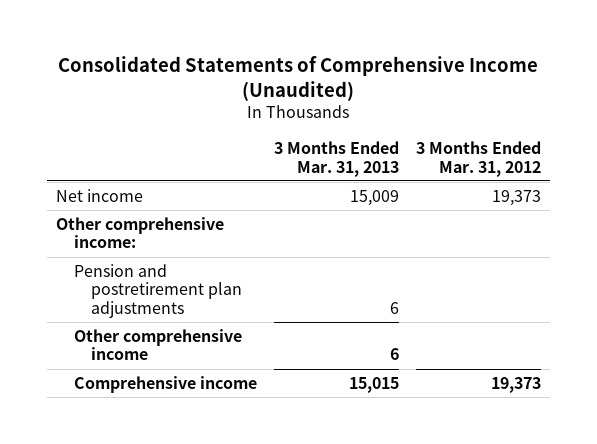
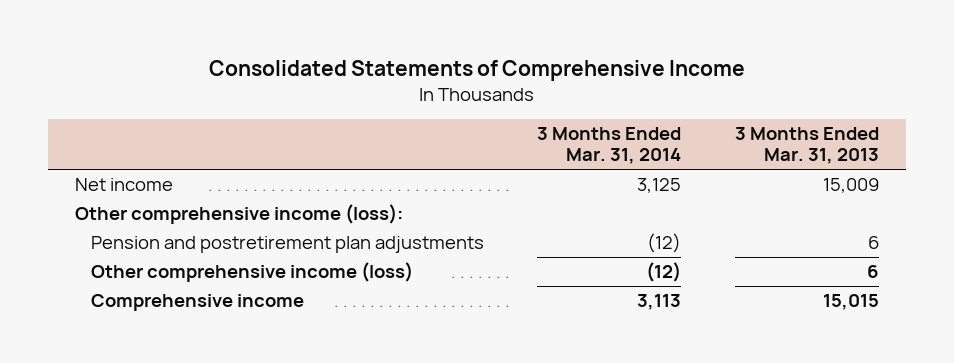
- Consolidated Statements of Comprehensive Income (Unaudited)
+ Consolidated Statements of Comprehensive Income
- | 3 Months Ended Mar. 31, 2013 | 3 Months Ended Mar. 31, 2012
+ | 3 Months Ended Mar. 31, 2014 | 3 Months Ended Mar. 31, 2013
- Other comprehensive income:
+ Other comprehensive income (loss):
- Other comprehensive income | 6 |
+ Other comprehensive income (loss) | (12) | 6

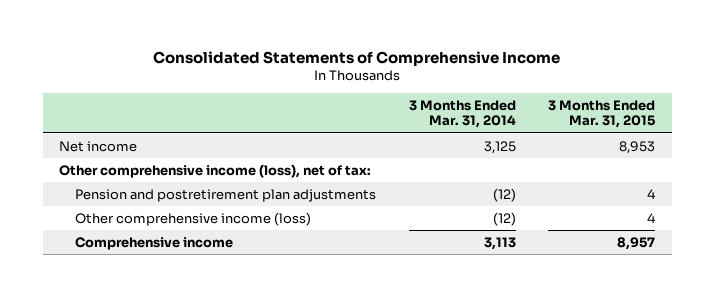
- | 3 Months Ended Mar. 31, 2014 | 3 Months Ended Mar. 31, 2013
+ | 3 Months Ended Mar. 31, 2014 | 3 Months Ended Mar. 31, 2015
- Other comprehensive income (loss):
+ Other comprehensive income (loss), net of tax:

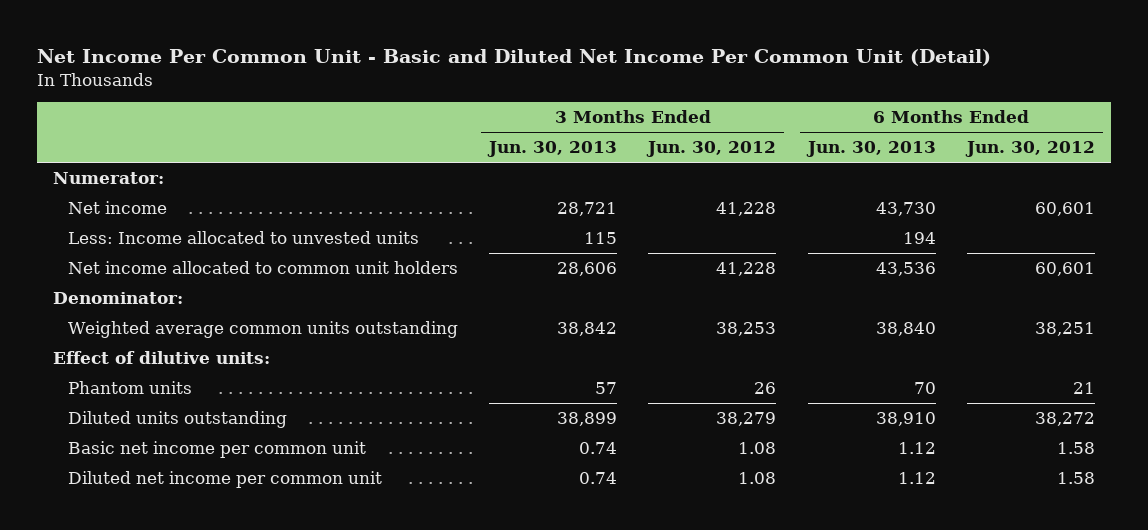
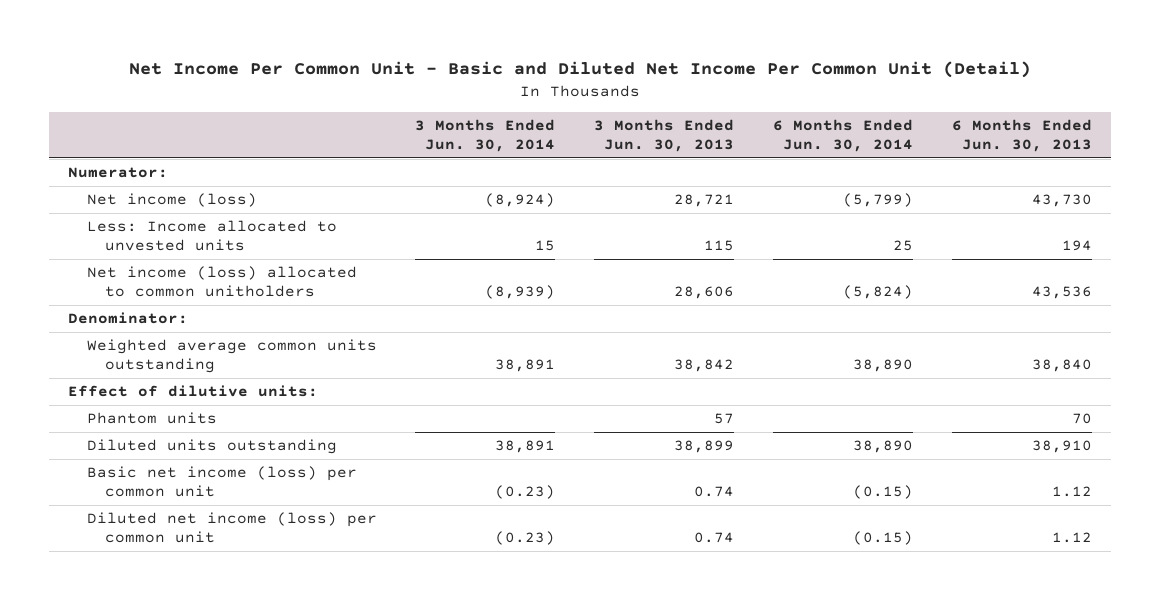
- | 3 Months Ended Jun. 30, 2013 | 3 Months Ended Jun. 30, 2012 | 6 Months Ended Jun. 30, 2013 | 6 Months Ended Jun. 30, 2012
+ | 3 Months Ended Jun. 30, 2014 | 3 Months Ended Jun. 30, 2013 | 6 Months Ended Jun. 30, 2014 | 6 Months Ended Jun. 30, 2013
- Net income | 28,721 | 41,228 | 43,730 | 60,601
+ Net income (loss) | (8,924) | 28,721 | (5,799) | 43,730
- Net income allocated to common unit holders | 28,606 | 41,228 | 43,536 | 60,601
+ Net income (loss) allocated to common unitholders | (8,939) | 28,606 | (5,824) | 43,536
- Basic net income per common unit | 0.74 | 1.08 | 1.12 | 1.58
- Diluted net income per common unit | 0.74 | 1.08 | 1.12 | 1.58
+ Basic net income (loss) per common unit | (0.23) | 0.74 | (0.15) | 1.12
+ Diluted net income (loss) per common unit | (0.23) | 0.74 | (0.15) | 1.12

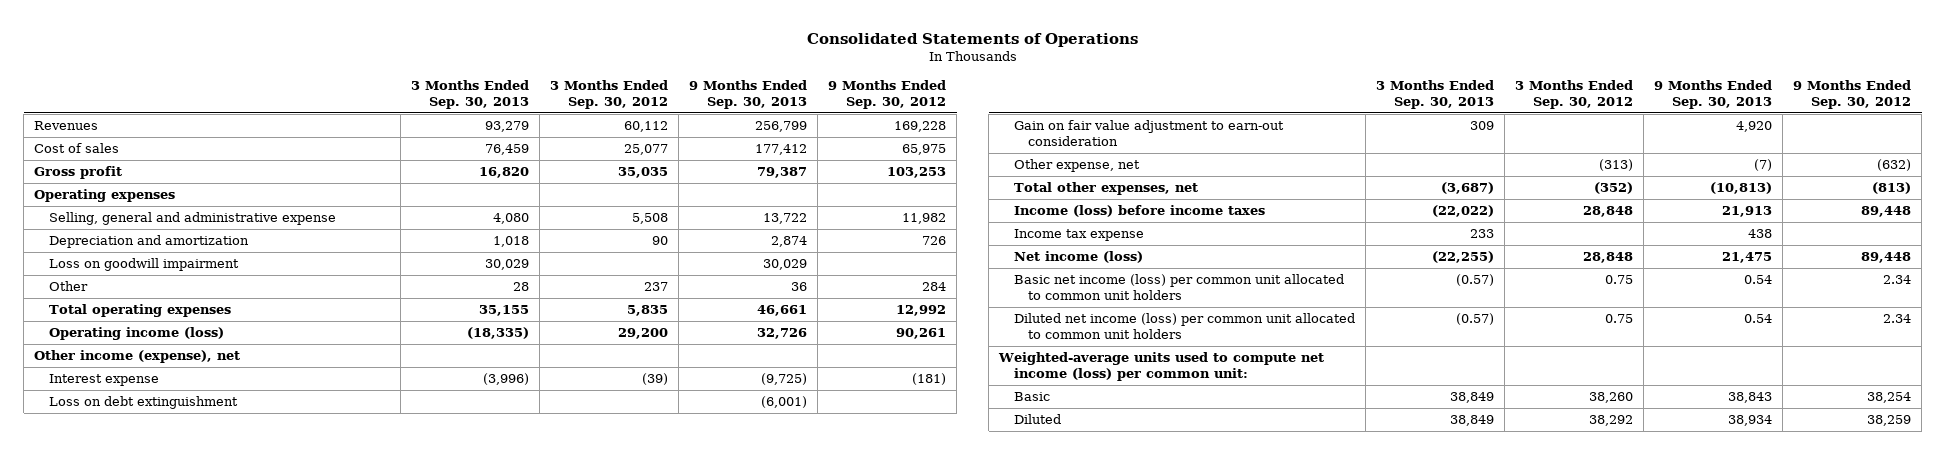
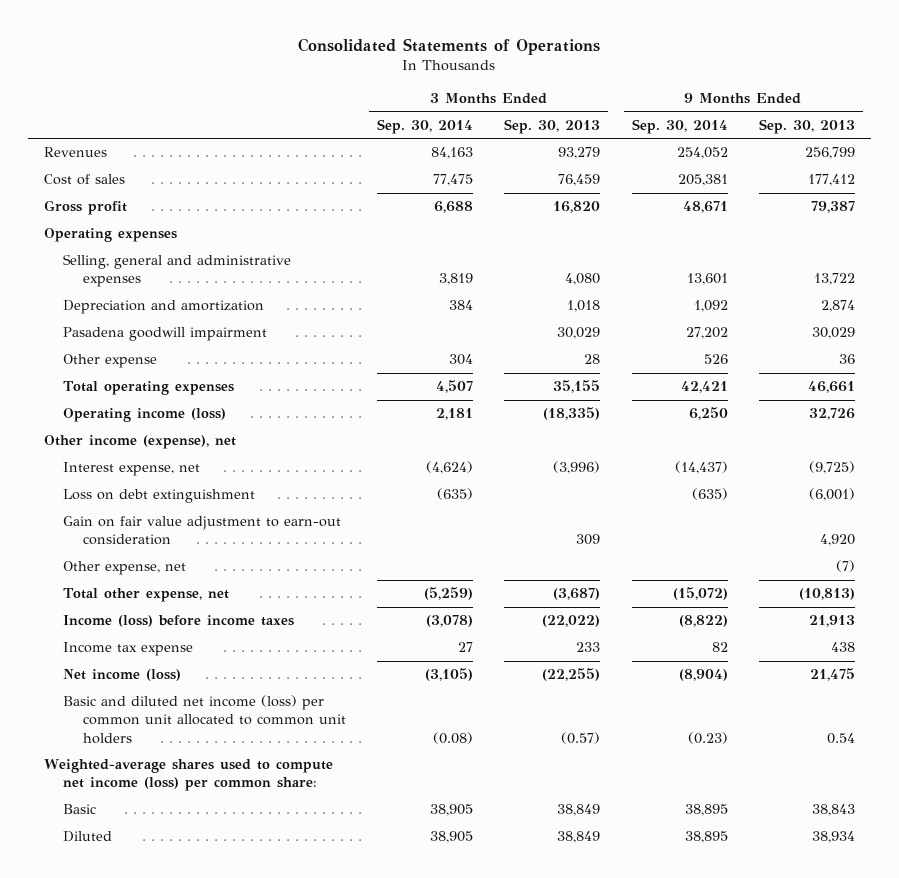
- | 3 Months Ended Sep. 30, 2013 | 3 Months Ended Sep. 30, 2012 | 9 Months Ended Sep. 30, 2013 | 9 Months Ended Sep. 30, 2012
+ | 3 Months Ended Sep. 30, 2014 | 3 Months Ended Sep. 30, 2013 | 9 Months Ended Sep. 30, 2014 | 9 Months Ended Sep. 30, 2013
- Selling, general and administrative expense | 4,080 | 5,508 | 13,722 | 11,982
+ Selling, general and administrative expenses | 3,819 | 4,080 | 13,601 | 13,722
- Loss on goodwill impairment | 30,029 | | 30,029 |
- Other | 28 | 237 | 36 | 284
+ Pasadena goodwill impairment | | 30,029 | 27,202 | 30,029
+ Other expense | 304 | 28 | 526 | 36
- Interest expense | (3,996) | (39) | (9,725) | (181)
+ Interest expense, net | (4,624) | (3,996) | (14,437) | (9,725)
- Total other expenses, net | (3,687) | (352) | (10,813) | (813)
+ Total other expense, net | (5,259) | (3,687) | (15,072) | (10,813)
- Basic net income (loss) per common unit allocated to common unit holders | (0.57) | 0.75 | 0.54 | 2.34
- Diluted net income (loss) per common unit allocated to common unit holders | (0.57) | 0.75 | 0.54 | 2.34
- Weighted-average units used to compute net income (loss) per common unit:
+ Basic and diluted net income (loss) per common unit allocated to common unit holders | (0.08) | (0.57) | (0.23) | 0.54
+ Weighted-average shares used to compute net income (loss) per common share:

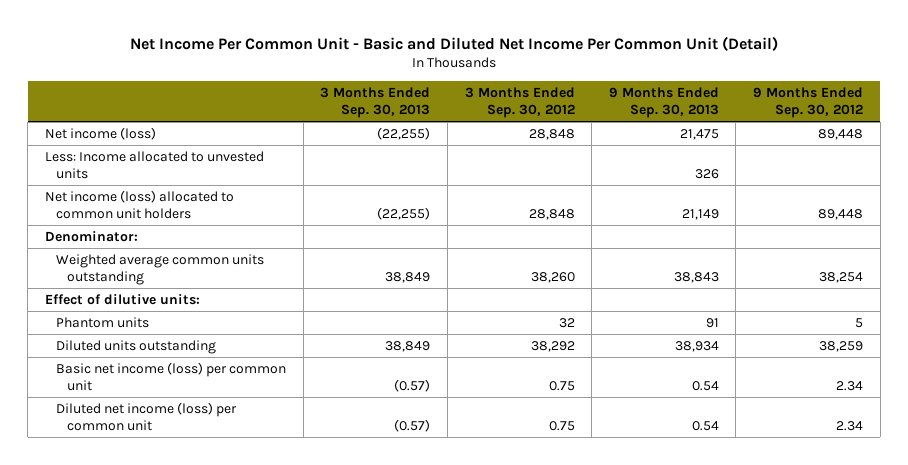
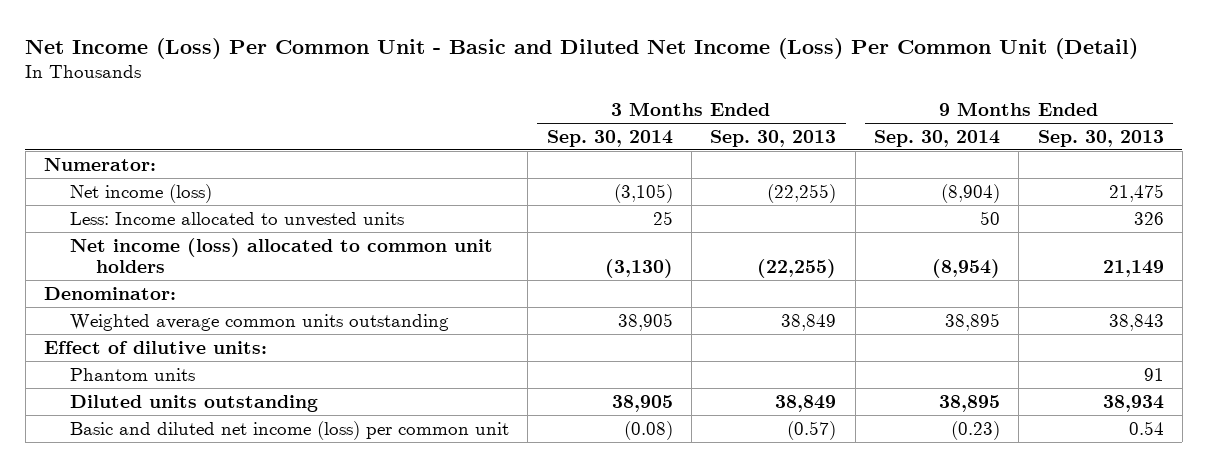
- Net Income Per Common Unit - Basic and Diluted Net Income Per Common Unit (Detail)
+ Net Income (Loss) Per Common Unit - Basic and Diluted Net Income (Loss) Per Common Unit (Detail)
- | 3 Months Ended Sep. 30, 2013 | 3 Months Ended Sep. 30, 2012 | 9 Months Ended Sep. 30, 2013 | 9 Months Ended Sep. 30, 2012
+ | 3 Months Ended Sep. 30, 2014 | 3 Months Ended Sep. 30, 2013 | 9 Months Ended Sep. 30, 2014 | 9 Months Ended Sep. 30, 2013
+ Numerator:
- Basic net income (loss) per common unit | (0.57) | 0.75 | 0.54 | 2.34
- Diluted net income (loss) per common unit | (0.57) | 0.75 | 0.54 | 2.34
+ Basic and diluted net income (loss) per common unit | (0.08) | (0.57) | (0.23) | 0.54

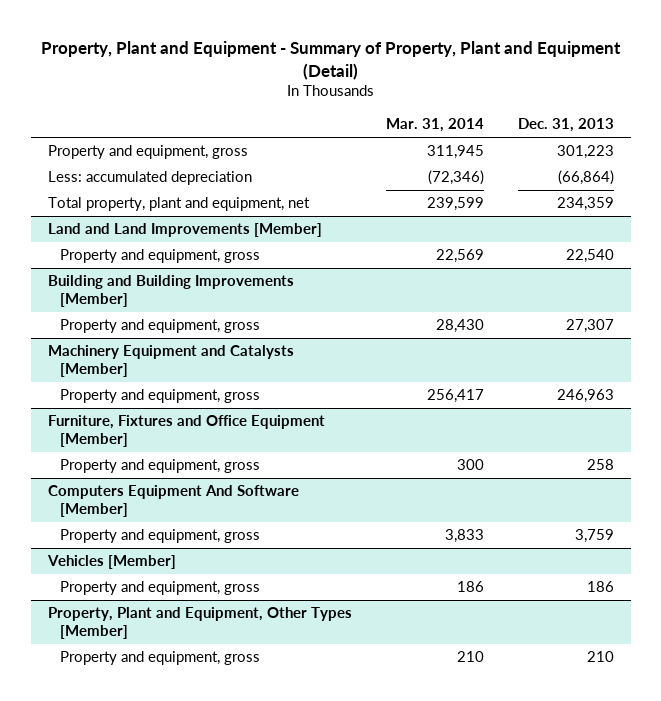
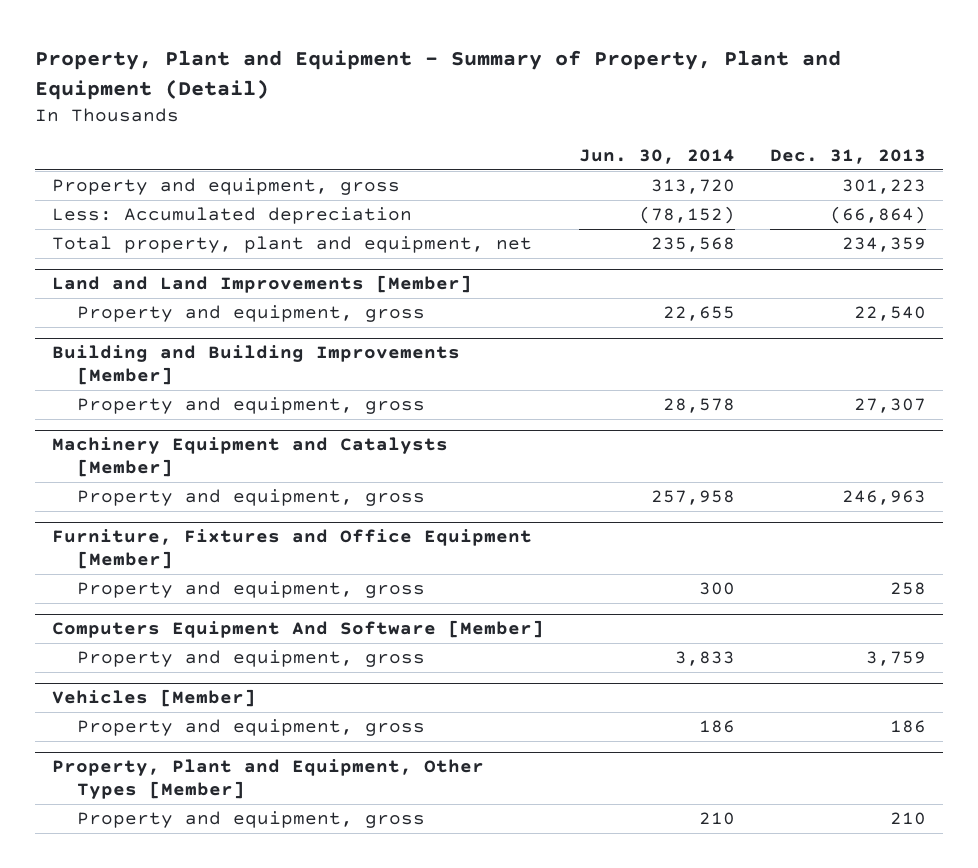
- | Mar. 31, 2014 | Dec. 31, 2013
+ | Jun. 30, 2014 | Dec. 31, 2013
- Less: accumulated depreciation | (72,346) | (66,864)
+ Less: Accumulated depreciation | (78,152) | (66,864)

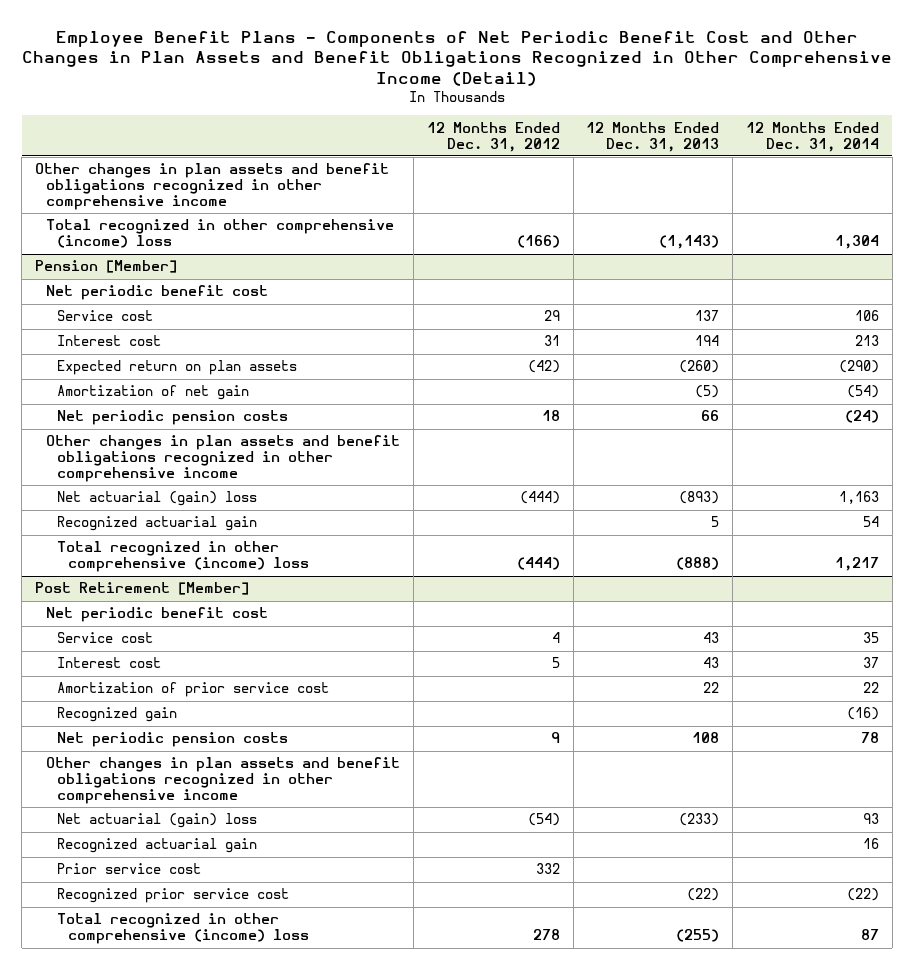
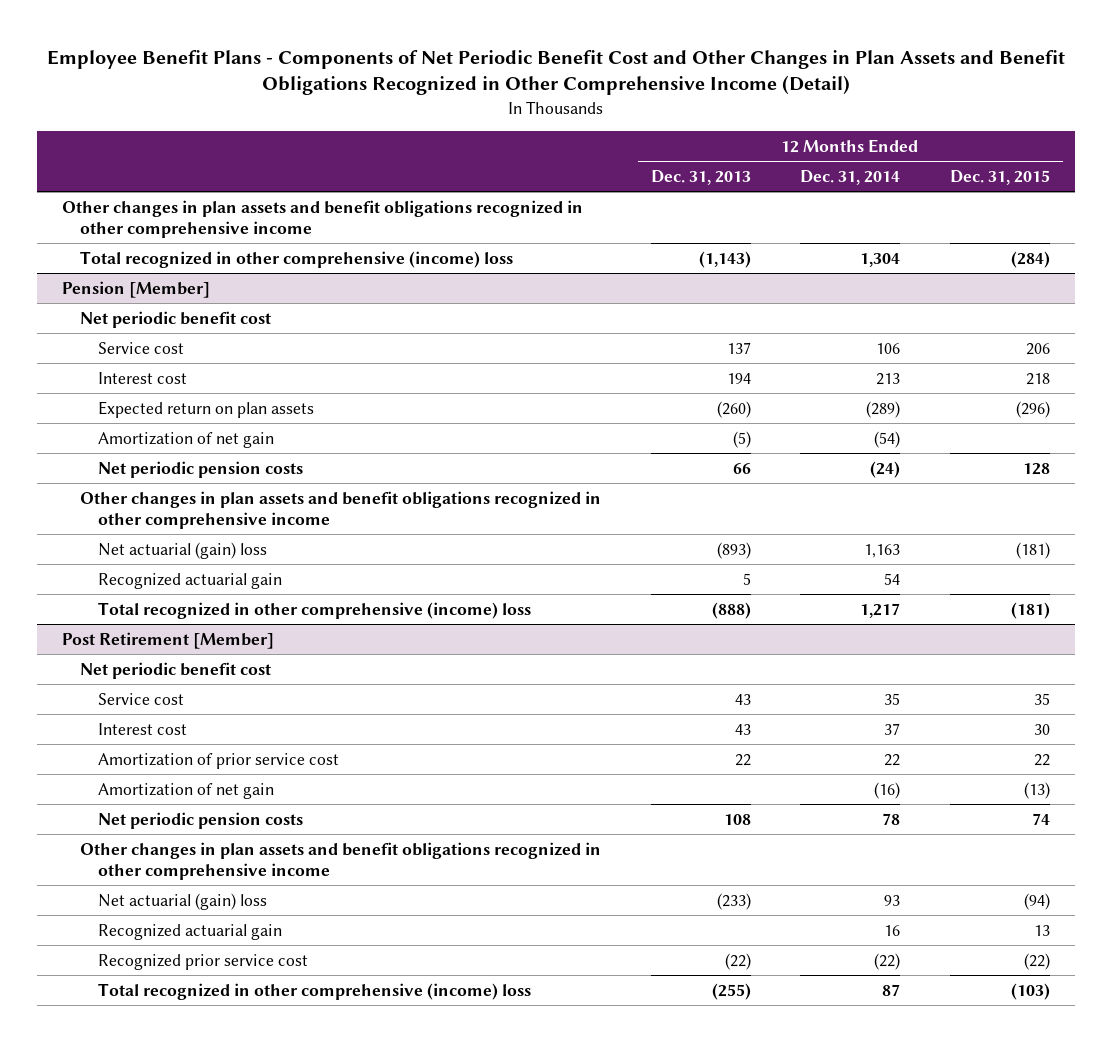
- | 12 Months Ended Dec. 31, 2012 | 12 Months Ended Dec. 31, 2013 | 12 Months Ended Dec. 31, 2014
+ | 12 Months Ended Dec. 31, 2013 | 12 Months Ended Dec. 31, 2014 | 12 Months Ended Dec. 31, 2015
@ Pension [Member]
- Expected return on plan assets | (42) | (260) | (290)
+ Expected return on plan assets | (260) | (289) | (296)
@ Post Retirement [Member]
- Recognized gain | | | (16)
+ Amortization of net gain | | (16) | (13)
- Prior service cost | 332 | |

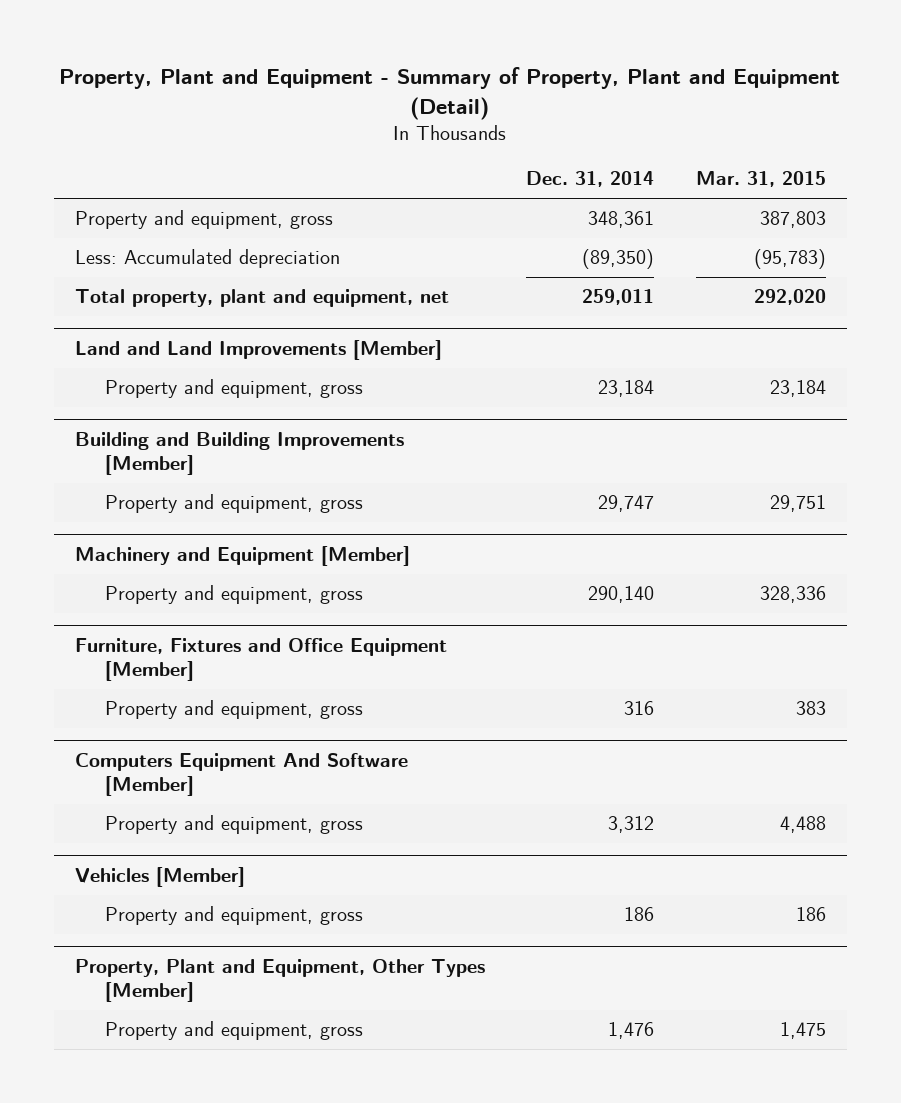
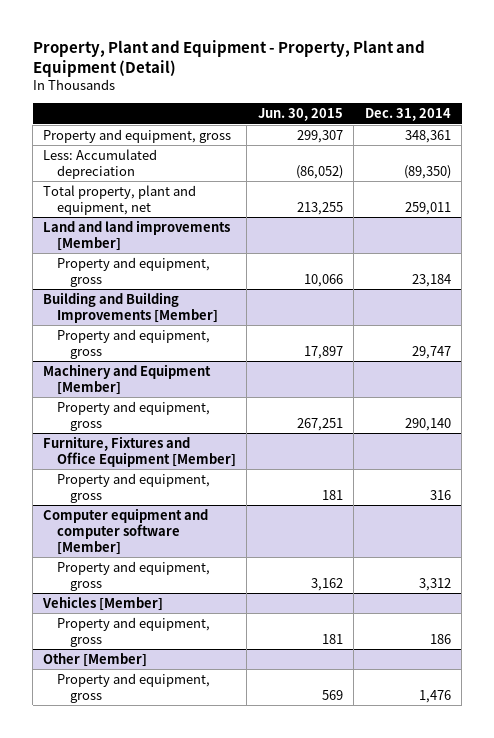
- Property, Plant and Equipment - Summary of Property, Plant and Equipment (Detail)
+ Property, Plant and Equipment - Property, Plant and Equipment (Detail)
- | Dec. 31, 2014 | Mar. 31, 2015
+ | Jun. 30, 2015 | Dec. 31, 2014
- Land and Land Improvements [Member]
+ Land and land improvements [Member]
- Computers Equipment And Software [Member]
+ Computer equipment and computer software [Member]
- Property, Plant and Equipment, Other Types [Member]
+ Other [Member]

